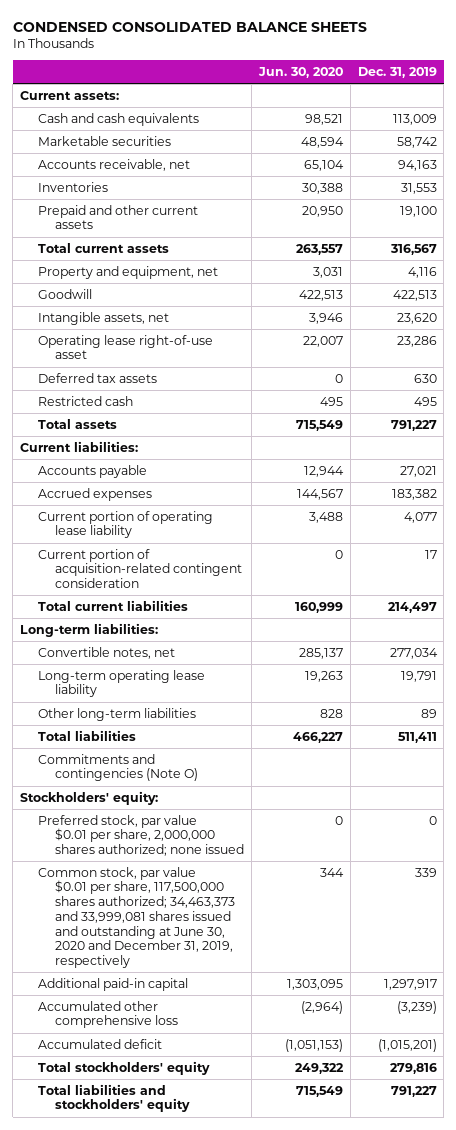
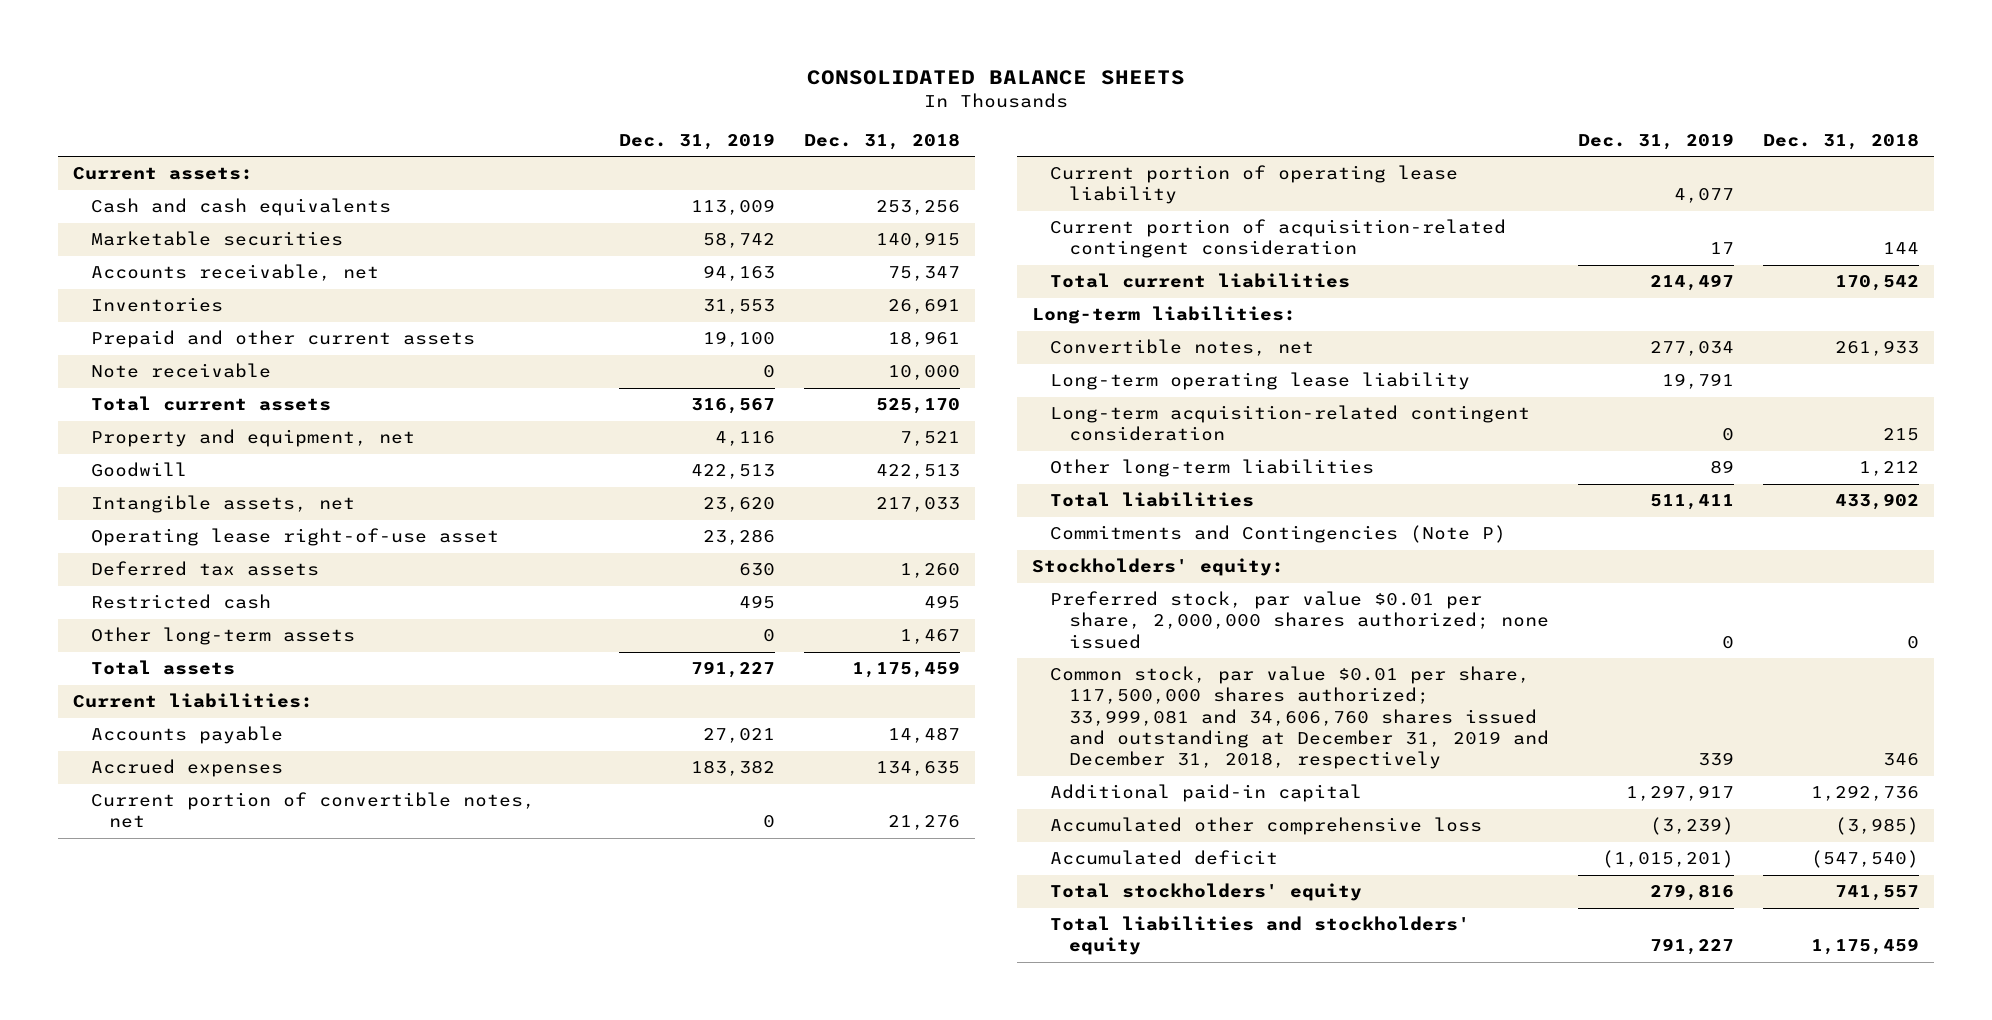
- CONDENSED CONSOLIDATED BALANCE SHEETS
+ CONSOLIDATED BALANCE SHEETS
- | Jun. 30, 2020 | Dec. 31, 2019
+ | Dec. 31, 2019 | Dec. 31, 2018
+ Note receivable | 0 | 10,000
+ Other long-term assets | 0 | 1,467
+ Current portion of convertible notes, net | 0 | 21,276
+ Long-term acquisition-related contingent consideration | 0 | 215
- Commitments and contingencies (Note O)
+ Commitments and Contingencies (Note P)
- Common stock, par value $0.01 per share, 117,500,000 shares authorized; 34,463,373 and 33,999,081 shares issued and outstanding at June 30, 2020 and December 31, 2019, respectively | 344 | 339
+ Common stock, par value $0.01 per share, 117,500,000 shares authorized; 33,999,081 and 34,606,760 shares issued and outstanding at December 31, 2019 and December 31, 2018, respectively | 339 | 346

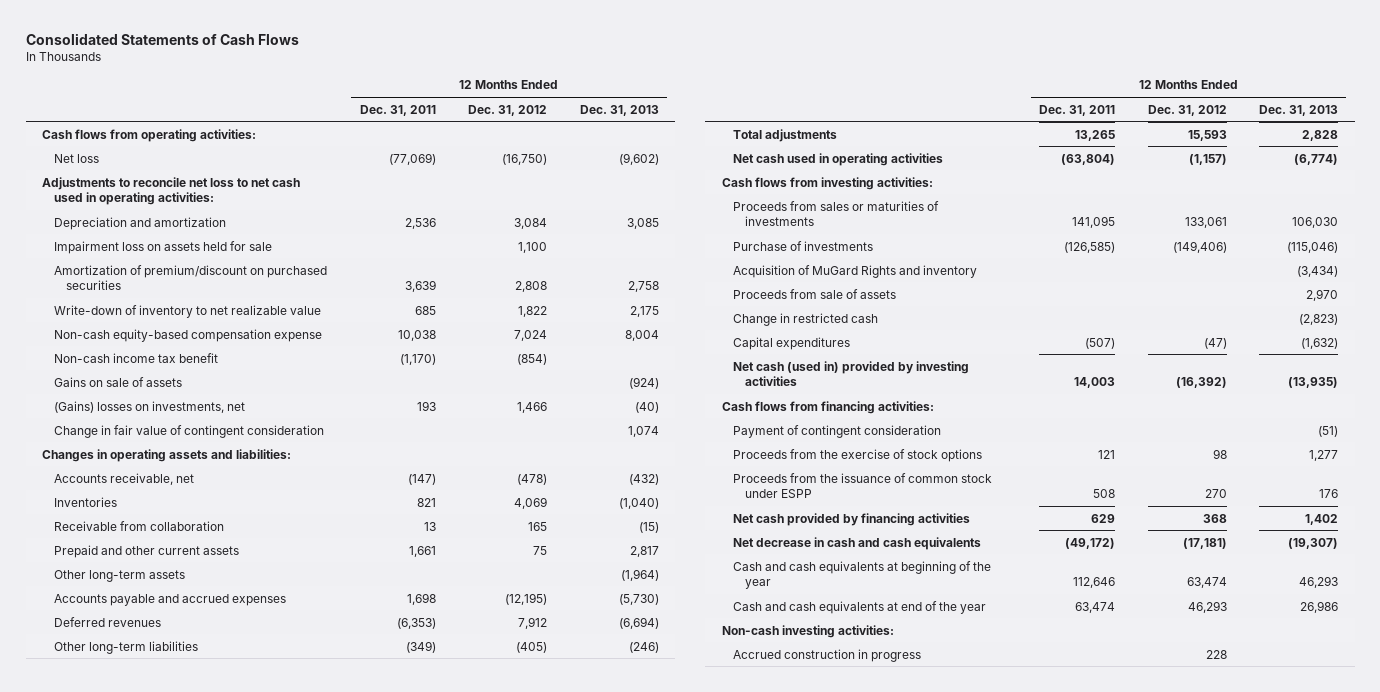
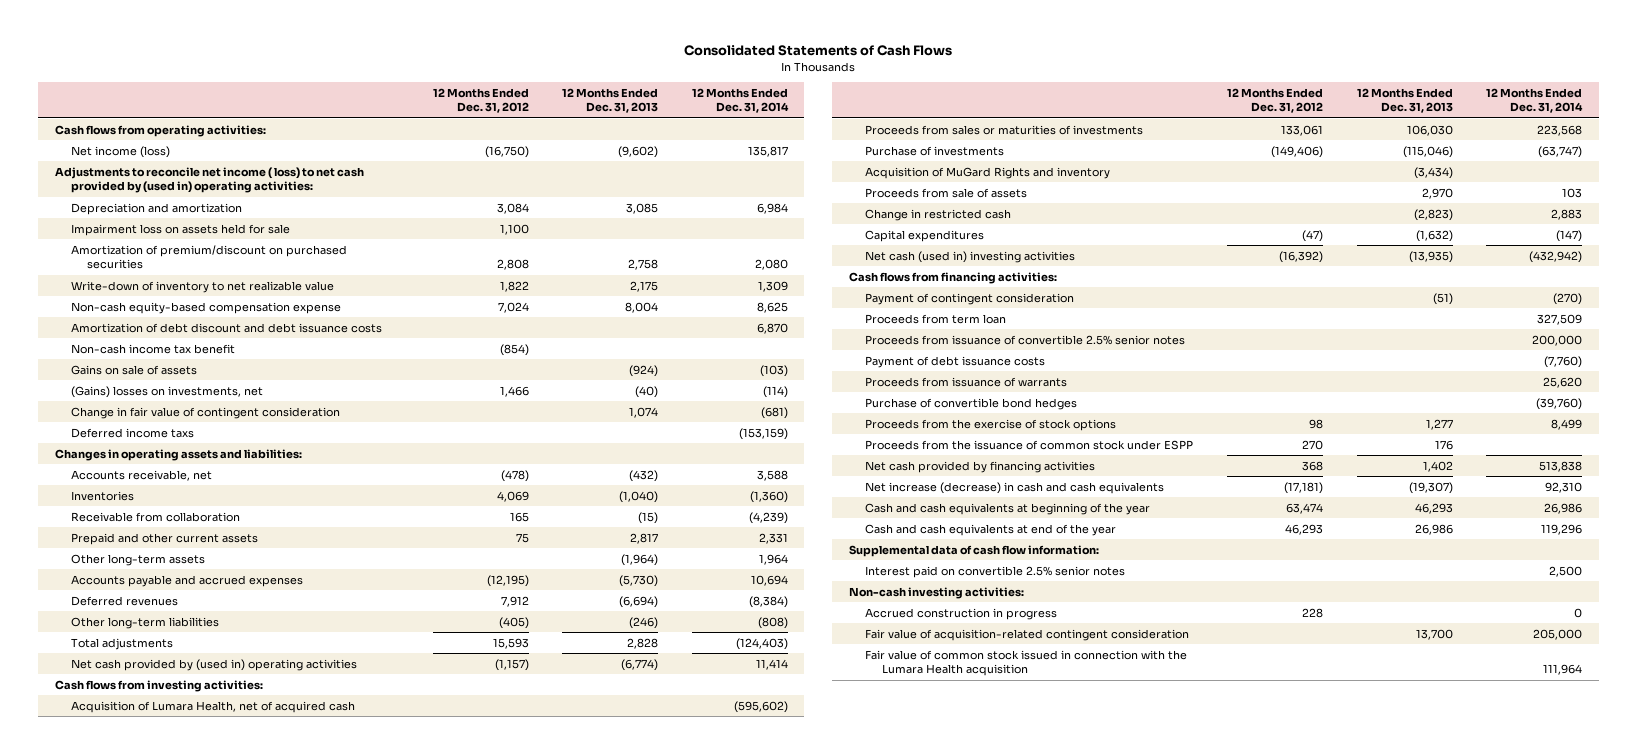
- | 12 Months Ended Dec. 31, 2011 | 12 Months Ended Dec. 31, 2012 | 12 Months Ended Dec. 31, 2013
+ | 12 Months Ended Dec. 31, 2012 | 12 Months Ended Dec. 31, 2013 | 12 Months Ended Dec. 31, 2014
- Net loss | (77,069) | (16,750) | (9,602)
- Adjustments to reconcile net loss to net cash used in operating activities:
+ Net income (loss) | (16,750) | (9,602) | 135,817
+ Adjustments to reconcile net income ( loss) to net cash provided by (used in) operating activities:
+ Amortization of debt discount and debt issuance costs | | | 6,870
+ Deferred income taxs | | | (153,159)
- Net cash used in operating activities | (63,804) | (1,157) | (6,774)
+ Net cash provided by (used in) operating activities | (1,157) | (6,774) | 11,414
+ Acquisition of Lumara Health, net of acquired cash | | | (595,602)
- Net cash (used in) provided by investing activities | 14,003 | (16,392) | (13,935)
+ Net cash (used in) investing activities | (16,392) | (13,935) | (432,942)
+ Proceeds from term loan | | | 327,509
+ Proceeds from issuance of convertible 2.5% senior notes | | | 200,000
+ Payment of debt issuance costs | | | (7,760)
+ Proceeds from issuance of warrants | | | 25,620
+ Purchase of convertible bond hedges | | | (39,760)
- Net decrease in cash and cash equivalents | (49,172) | (17,181) | (19,307)
+ Net increase (decrease) in cash and cash equivalents | (17,181) | (19,307) | 92,310
+ Supplemental data of cash flow information:
+ Interest paid on convertible 2.5% senior notes | | | 2,500
+ Fair value of acquisition-related contingent consideration | | 13,700 | 205,000
+ Fair value of common stock issued in connection with the Lumara Health acquisition | | | 111,964

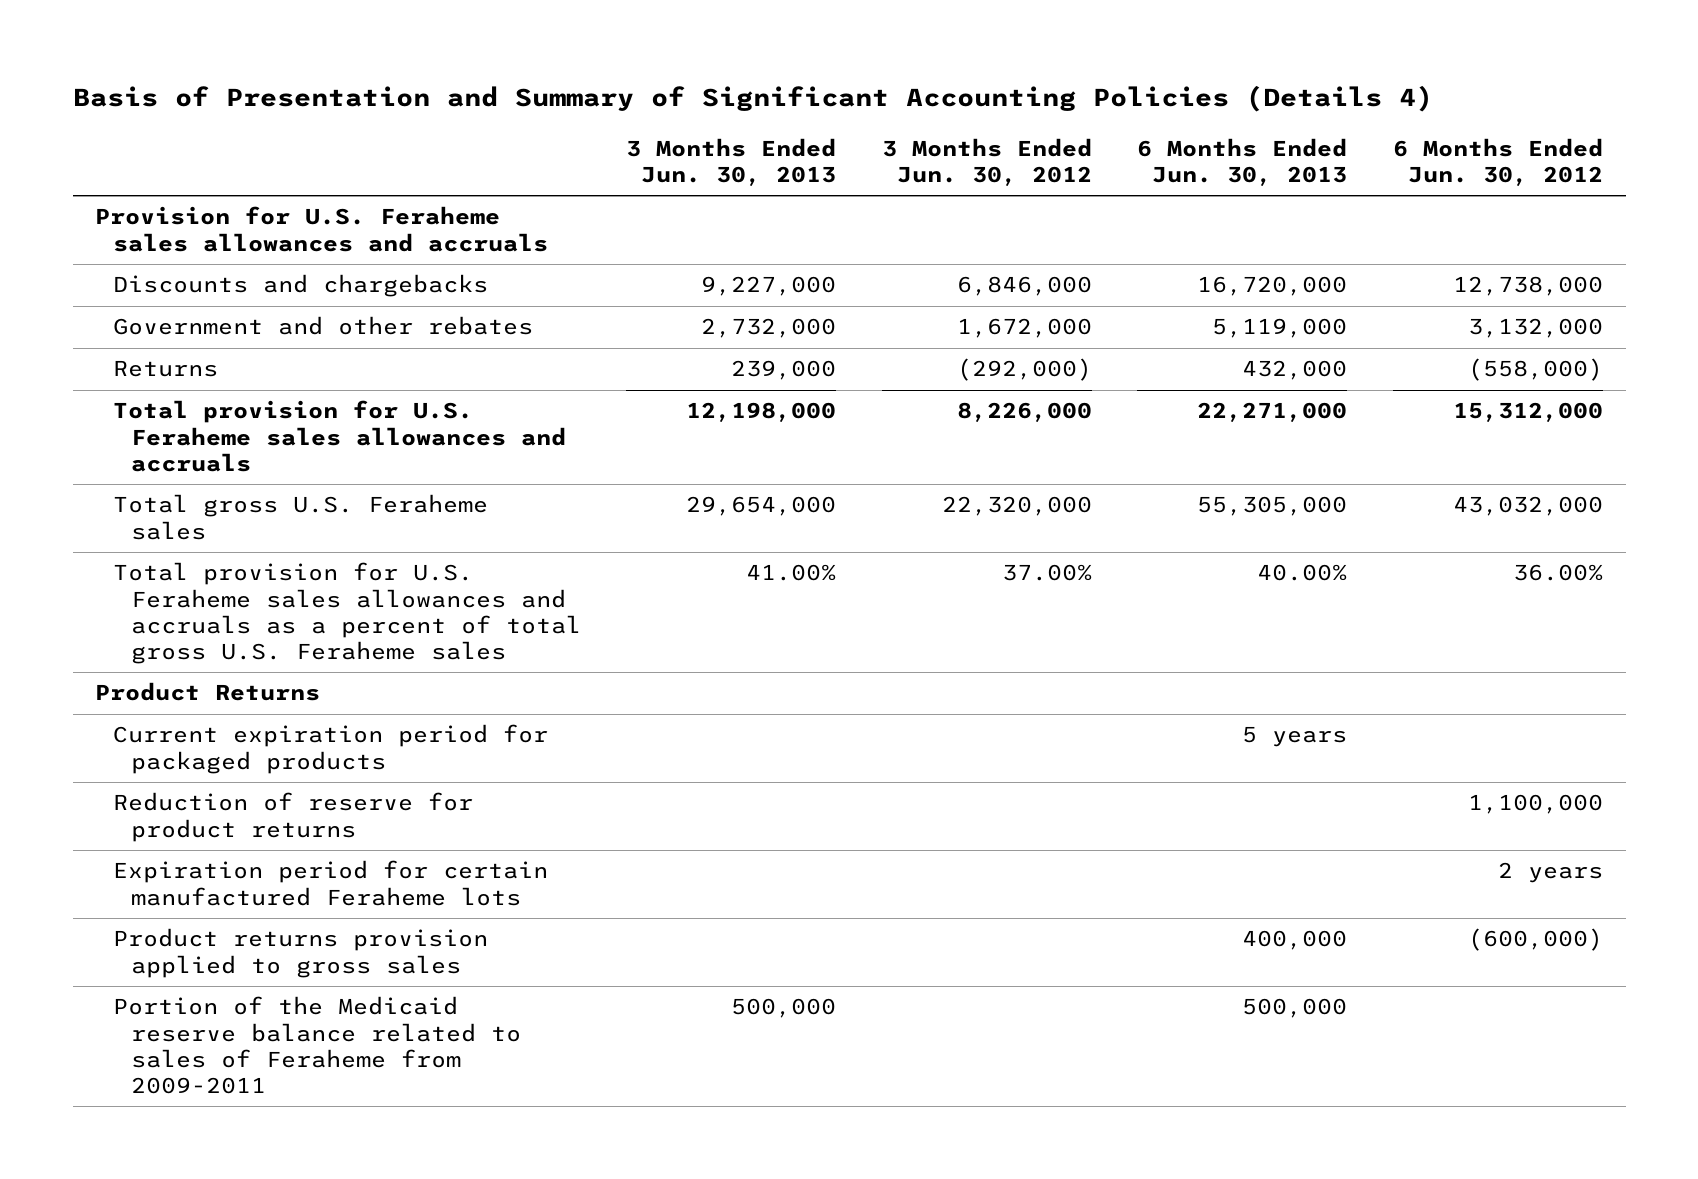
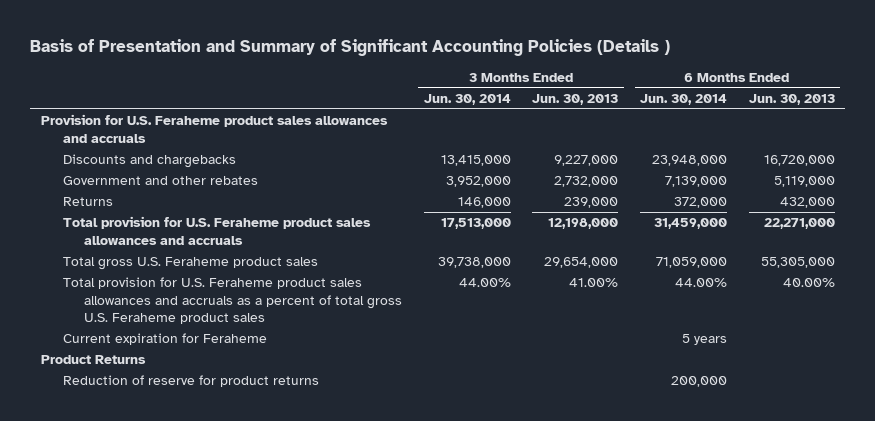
- Basis of Presentation and Summary of Significant Accounting Policies (Details 4)
+ Basis of Presentation and Summary of Significant Accounting Policies (Details )
- | 3 Months Ended Jun. 30, 2013 | 3 Months Ended Jun. 30, 2012 | 6 Months Ended Jun. 30, 2013 | 6 Months Ended Jun. 30, 2012
+ | 3 Months Ended Jun. 30, 2014 | 3 Months Ended Jun. 30, 2013 | 6 Months Ended Jun. 30, 2014 | 6 Months Ended Jun. 30, 2013
- Provision for U.S. Feraheme sales allowances and accruals
+ Provision for U.S. Feraheme product sales allowances and accruals
- Total provision for U.S. Feraheme sales allowances and accruals | 12,198,000 | 8,226,000 | 22,271,000 | 15,312,000
- Total gross U.S. Feraheme sales | 29,654,000 | 22,320,000 | 55,305,000 | 43,032,000
- Total provision for U.S. Feraheme sales allowances and accruals as a percent of total gross U.S. Feraheme sales | 41.00% | 37.00% | 40.00% | 36.00%
+ Total provision for U.S. Feraheme product sales allowances and accruals | 17,513,000 | 12,198,000 | 31,459,000 | 22,271,000
+ Total gross U.S. Feraheme product sales | 39,738,000 | 29,654,000 | 71,059,000 | 55,305,000
+ Total provision for U.S. Feraheme product sales allowances and accruals as a percent of total gross U.S. Feraheme product sales | 44.00% | 41.00% | 44.00% | 40.00%
+ Current expiration for Feraheme | | | 5 years |
- Current expiration period for packaged products | | | 5 years |
- Expiration period for certain manufactured Feraheme lots | | | | 2 years
- Product returns provision applied to gross sales | | | 400,000 | (600,000)
- Portion of the Medicaid reserve balance related to sales of Feraheme from 2009-2011 | 500,000 | | 500,000 |

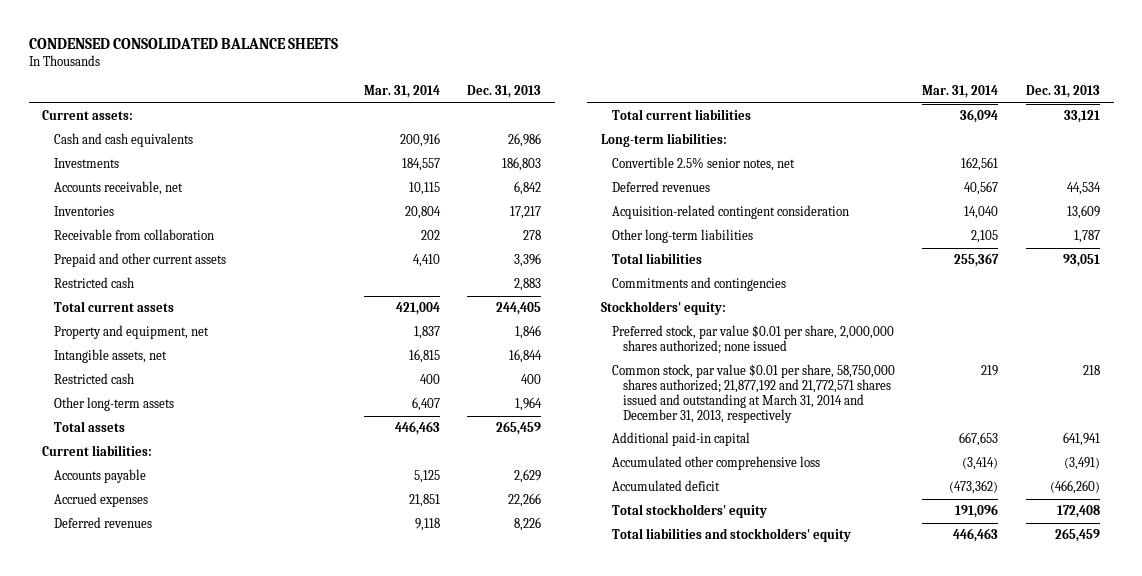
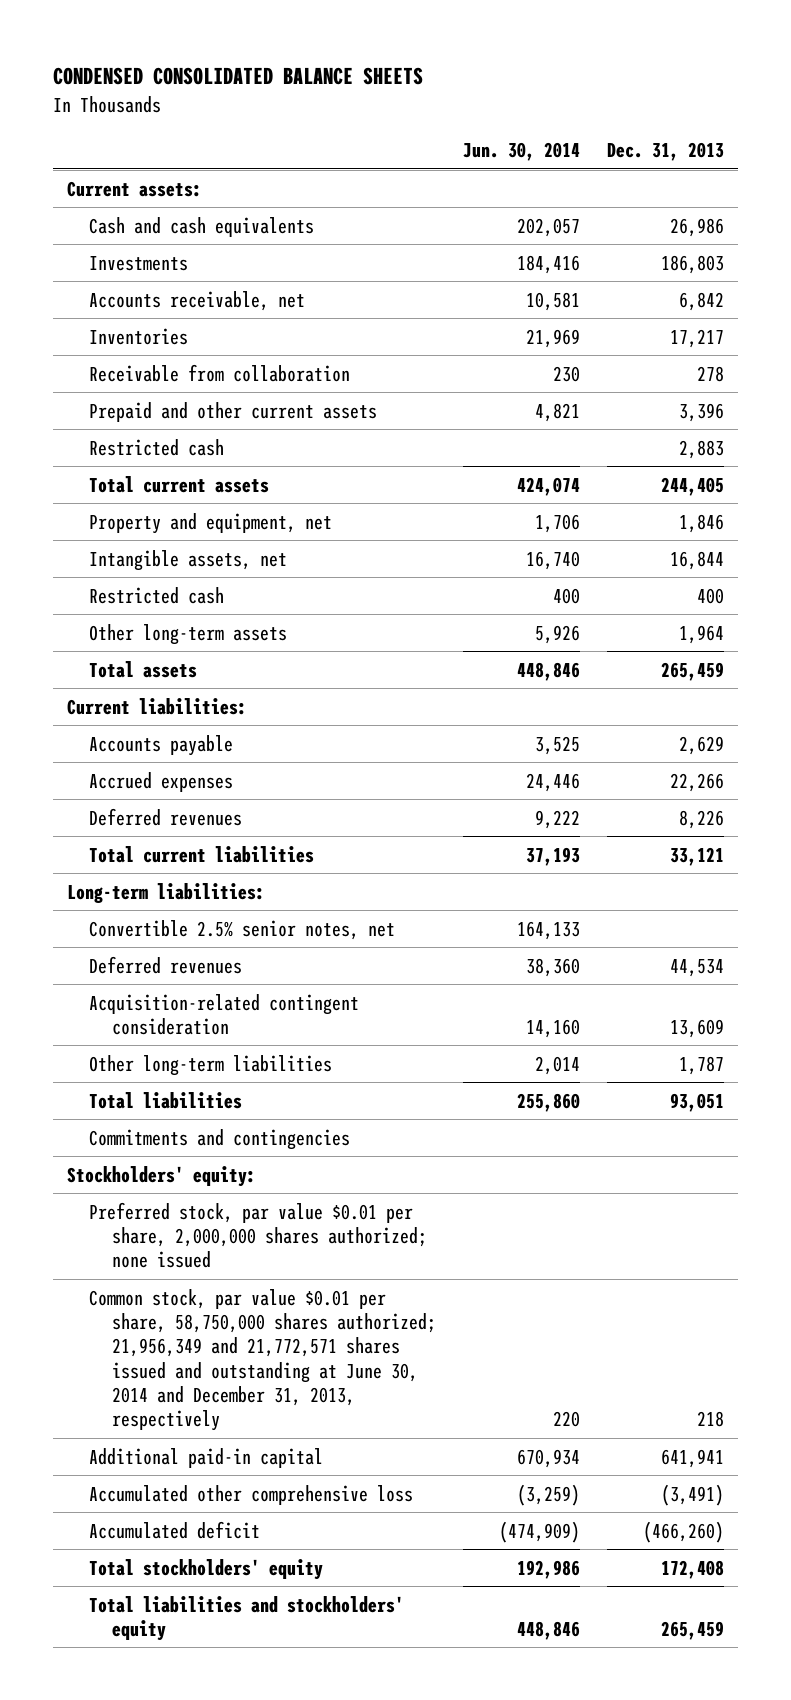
- | Mar. 31, 2014 | Dec. 31, 2013
+ | Jun. 30, 2014 | Dec. 31, 2013
- Common stock, par value $0.01 per share, 58,750,000 shares authorized; 21,877,192 and 21,772,571 shares issued and outstanding at March 31, 2014 and December 31, 2013, respectively | 219 | 218
+ Common stock, par value $0.01 per share, 58,750,000 shares authorized; 21,956,349 and 21,772,571 shares issued and outstanding at June 30, 2014 and December 31, 2013, respectively | 220 | 218

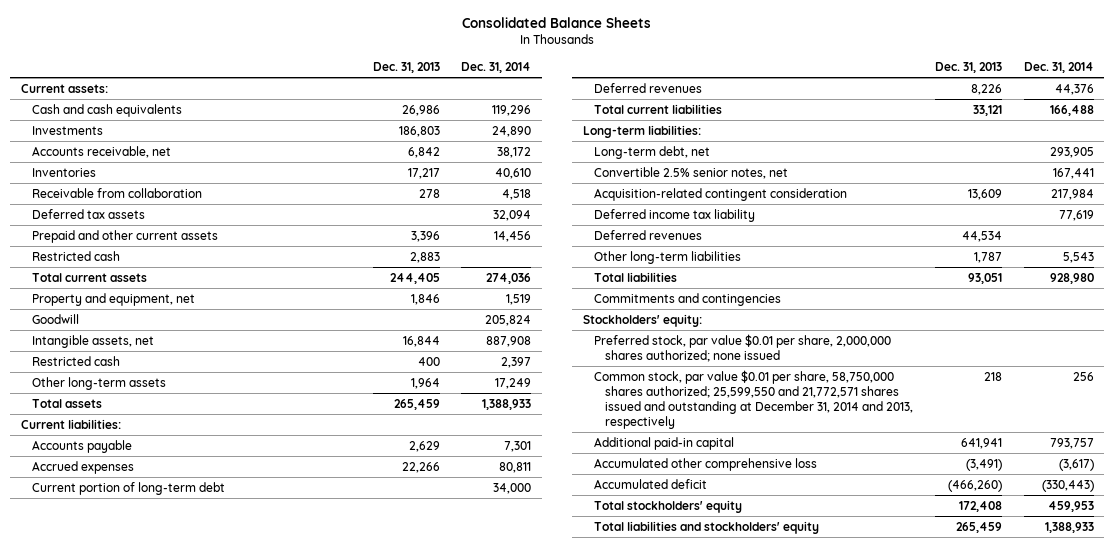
- CONDENSED CONSOLIDATED BALANCE SHEETS
+ Consolidated Balance Sheets
- | Jun. 30, 2014 | Dec. 31, 2013
+ | Dec. 31, 2013 | Dec. 31, 2014
+ Deferred tax assets | | 32,094
+ Goodwill | | 205,824
+ Current portion of long-term debt | | 34,000
+ Long-term debt, net | | 293,905
+ Deferred income tax liability | | 77,619
moved down: Deferred revenues | 44,534 |
- Common stock, par value $0.01 per share, 58,750,000 shares authorized; 21,956,349 and 21,772,571 shares issued and outstanding at June 30, 2014 and December 31, 2013, respectively | 220 | 218
+ Common stock, par value $0.01 per share, 58,750,000 shares authorized; 25,599,550 and 21,772,571 shares issued and outstanding at December 31, 2014 and 2013, respectively | 218 | 256

